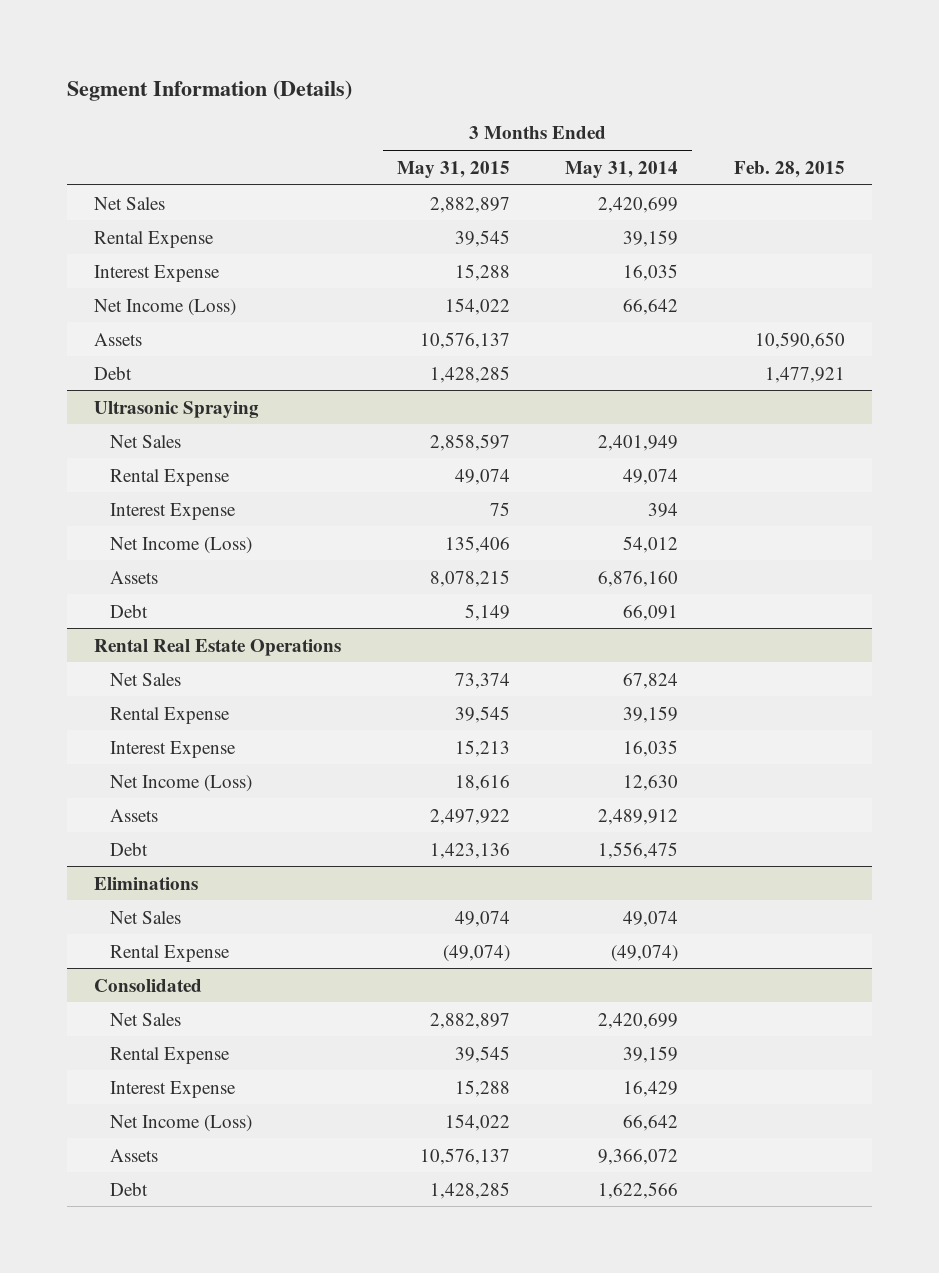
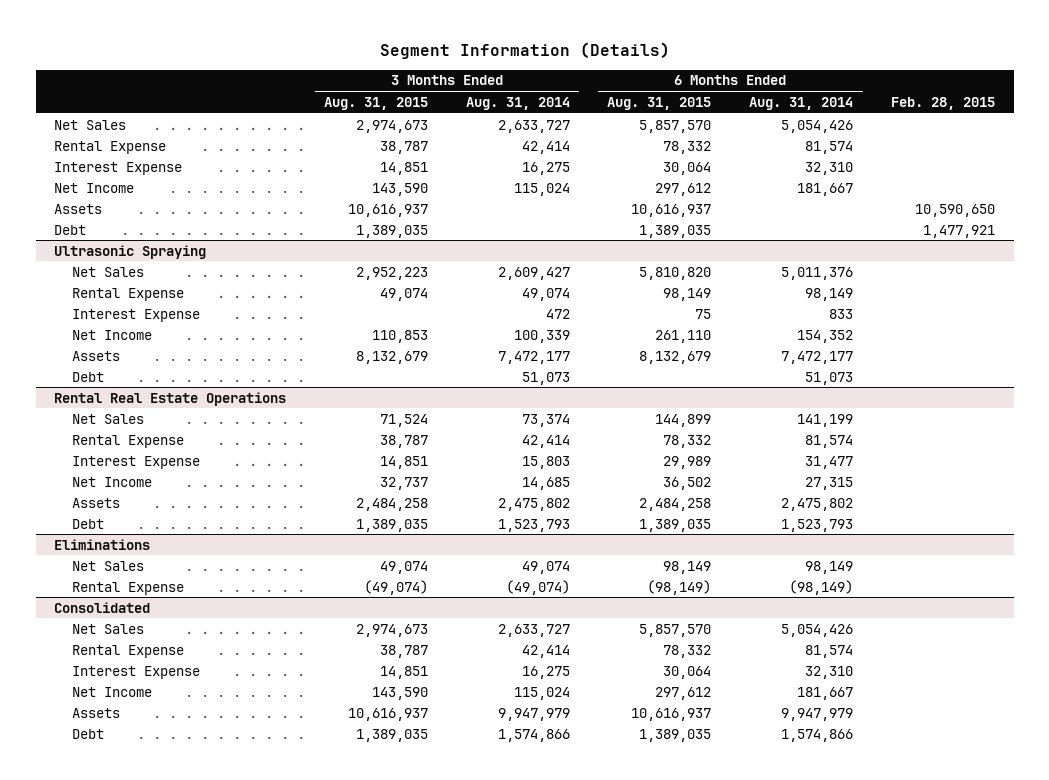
- | 3 Months Ended May 31, 2015 | 3 Months Ended May 31, 2014 | Feb. 28, 2015
+ | 3 Months Ended Aug. 31, 2015 | 3 Months Ended Aug. 31, 2014 | 6 Months Ended Aug. 31, 2015 | 6 Months Ended Aug. 31, 2014 | Feb. 28, 2015
- Net Income (Loss) | 154,022 | 66,642 |
+ Net Income | 143,590 | 115,024 | 297,612 | 181,667 |
@ Ultrasonic Spraying
- Net Income (Loss) | 135,406 | 54,012 |
+ Net Income | 110,853 | 100,339 | 261,110 | 154,352 |
@ Rental Real Estate Operations
- Net Income (Loss) | 18,616 | 12,630 |
+ Net Income | 32,737 | 14,685 | 36,502 | 27,315 |
@ Consolidated
- Net Income (Loss) | 154,022 | 66,642 |
+ Net Income | 143,590 | 115,024 | 297,612 | 181,667 |

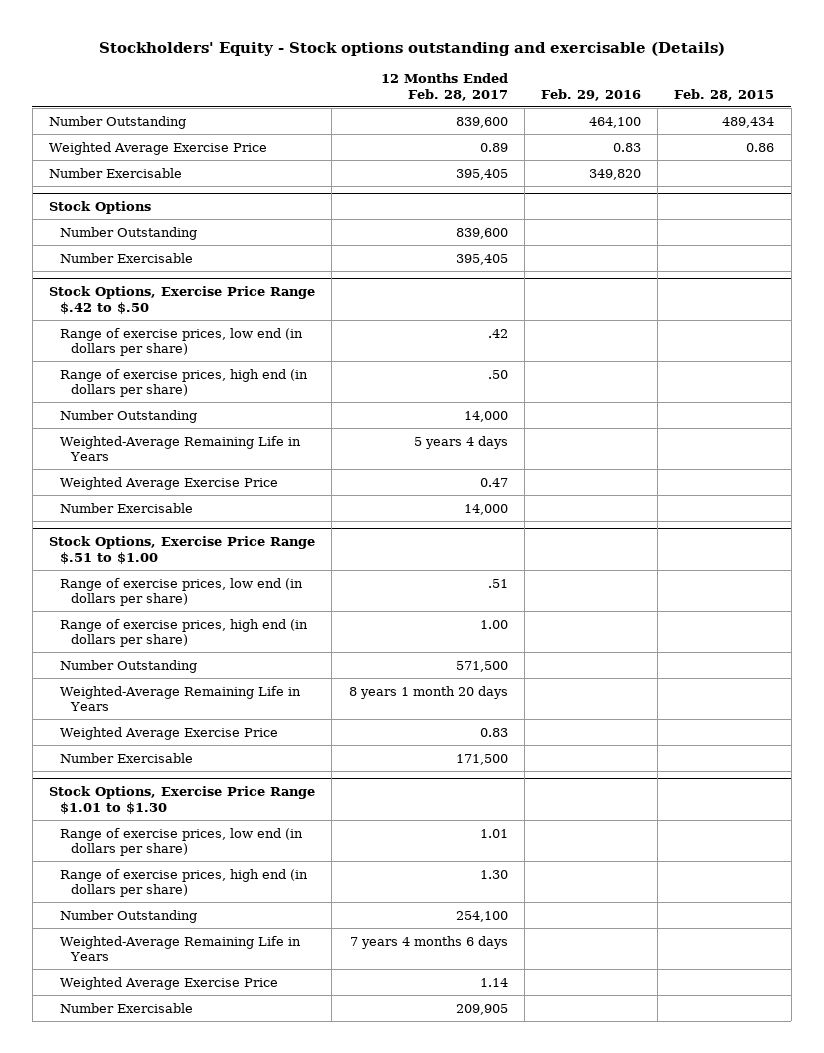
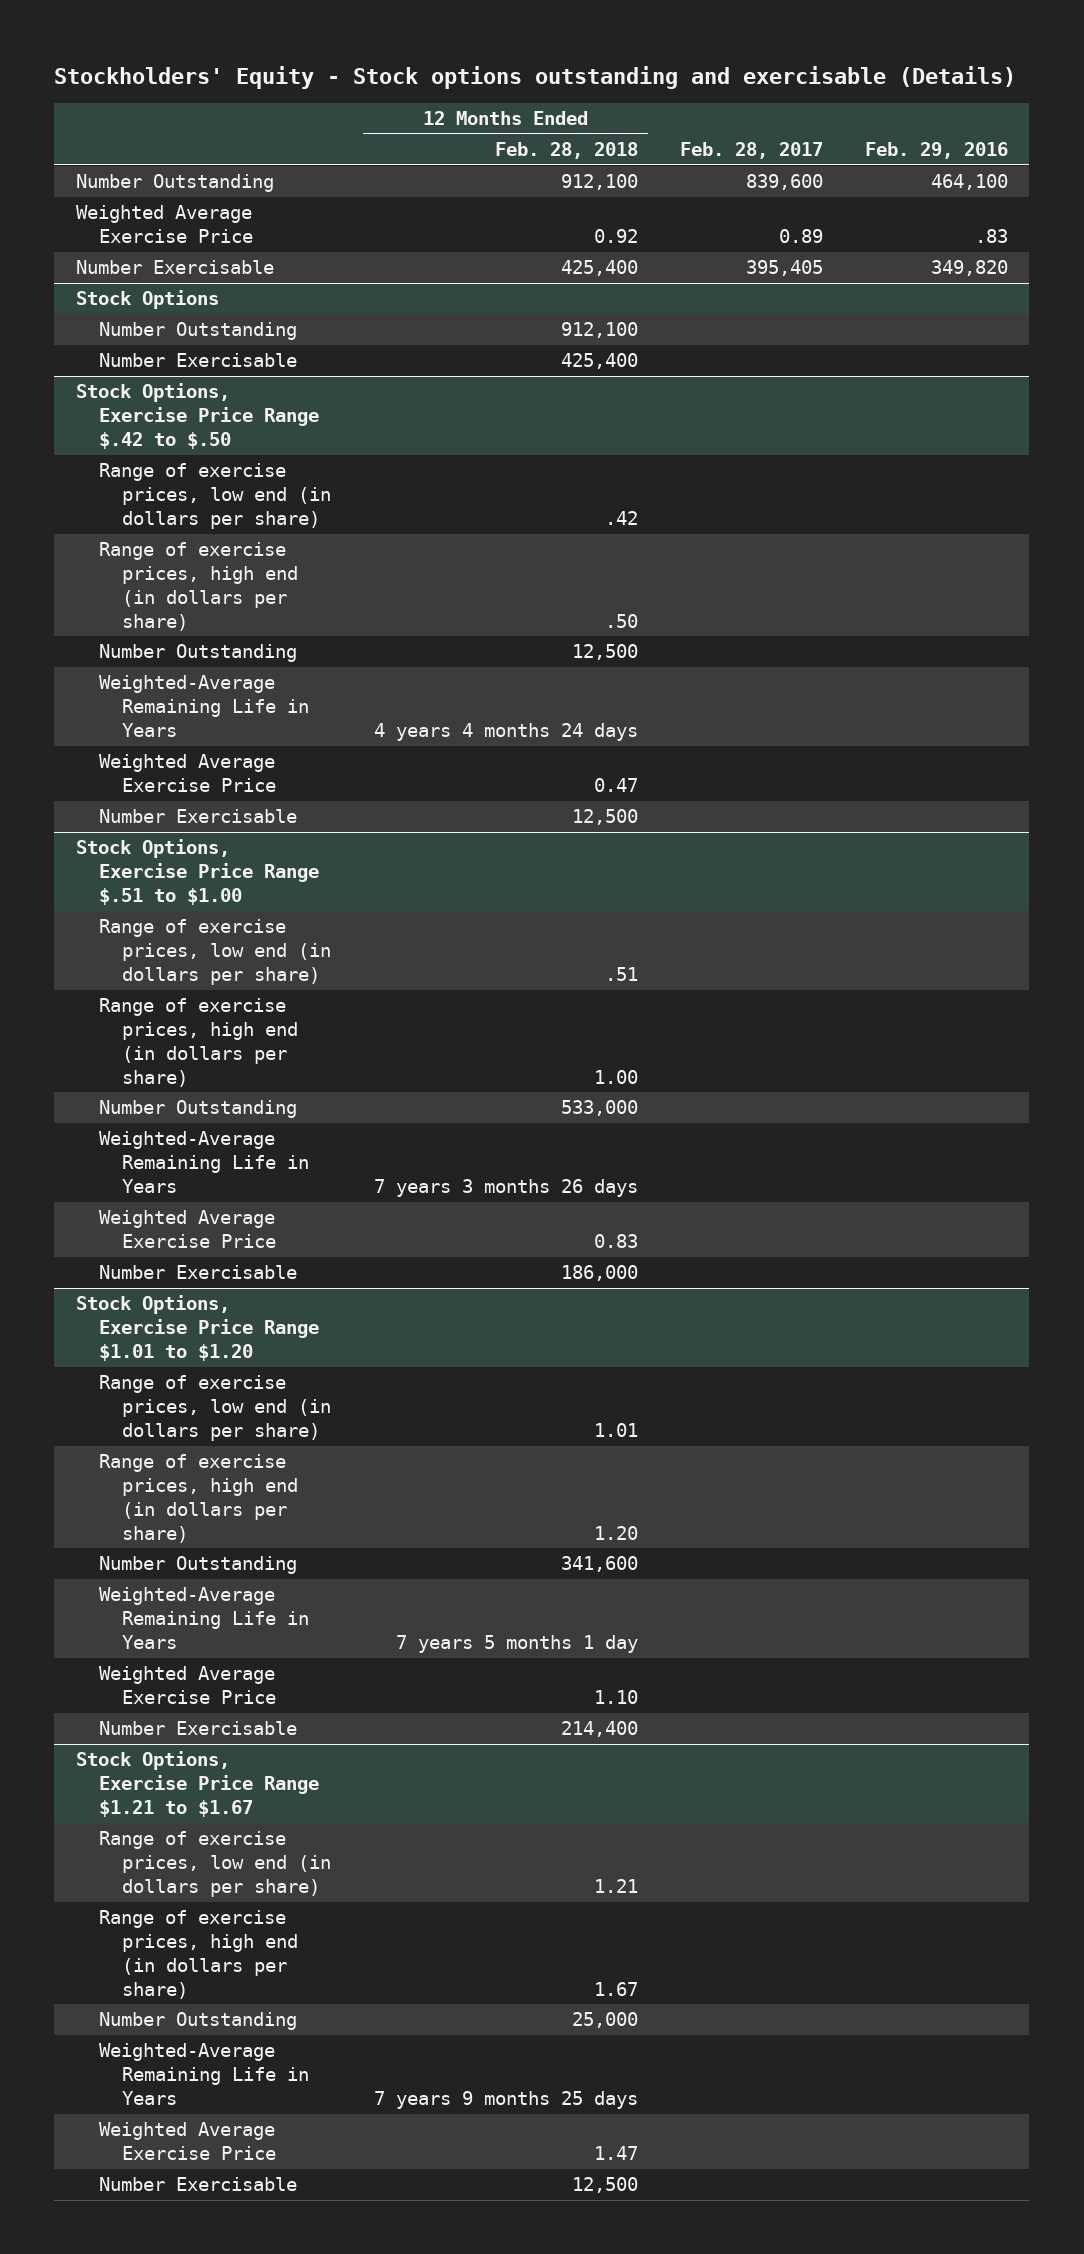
- | 12 Months Ended Feb. 28, 2017 | Feb. 29, 2016 | Feb. 28, 2015
+ | 12 Months Ended Feb. 28, 2018 | Feb. 28, 2017 | Feb. 29, 2016
- Weighted Average Exercise Price | 0.89 | 0.83 | 0.86
+ Weighted Average Exercise Price | 0.92 | 0.89 | .83
- Stock Options, Exercise Price Range $1.01 to $1.30
+ Stock Options, Exercise Price Range $1.01 to $1.20
+ Stock Options, Exercise Price Range $1.21 to $1.67
+ Range of exercise prices, low end (in dollars per share) | 1.21 | |
+ Range of exercise prices, high end (in dollars per share) | 1.67 | |
+ Number Outstanding | 25,000 | |
+ Weighted-Average Remaining Life in Years | 7 years 9 months 25 days | |
+ Weighted Average Exercise Price | 1.47 | |
+ Number Exercisable | 12,500 | |

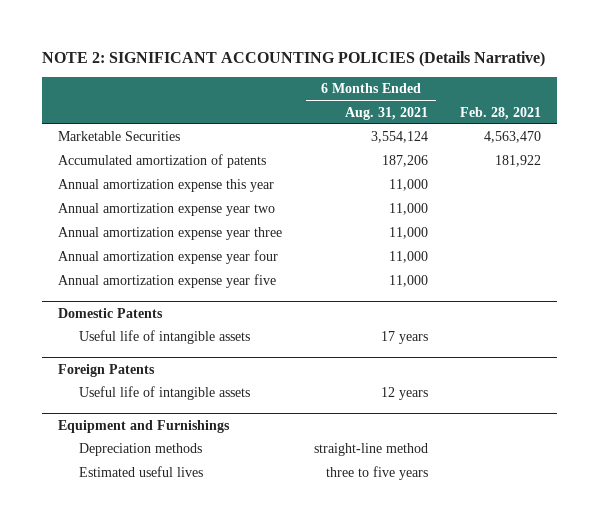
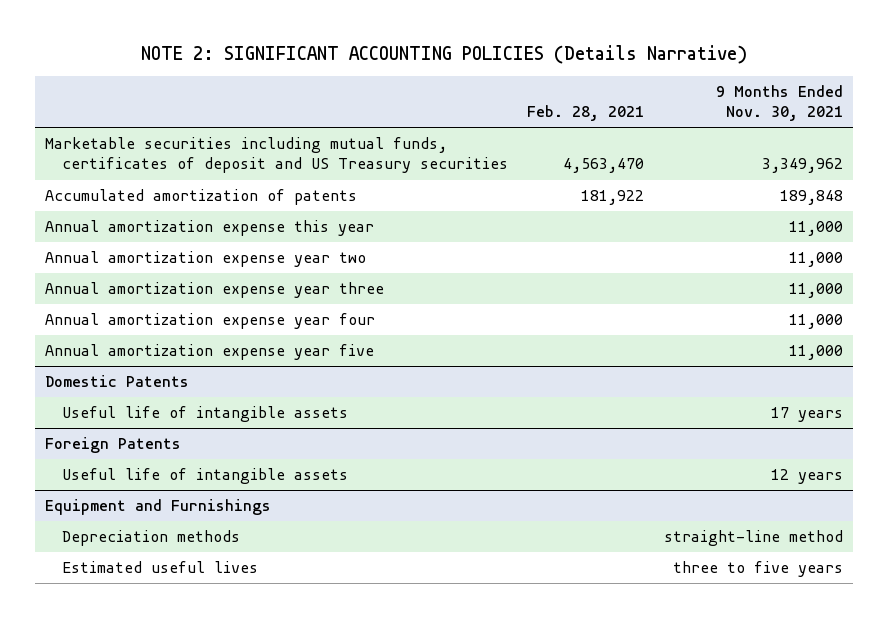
- | 6 Months Ended Aug. 31, 2021 | Feb. 28, 2021
+ | Feb. 28, 2021 | 9 Months Ended Nov. 30, 2021
- Marketable Securities | 3,554,124 | 4,563,470
+ Marketable securities including mutual funds, certificates of deposit and US Treasury securities | 4,563,470 | 3,349,962

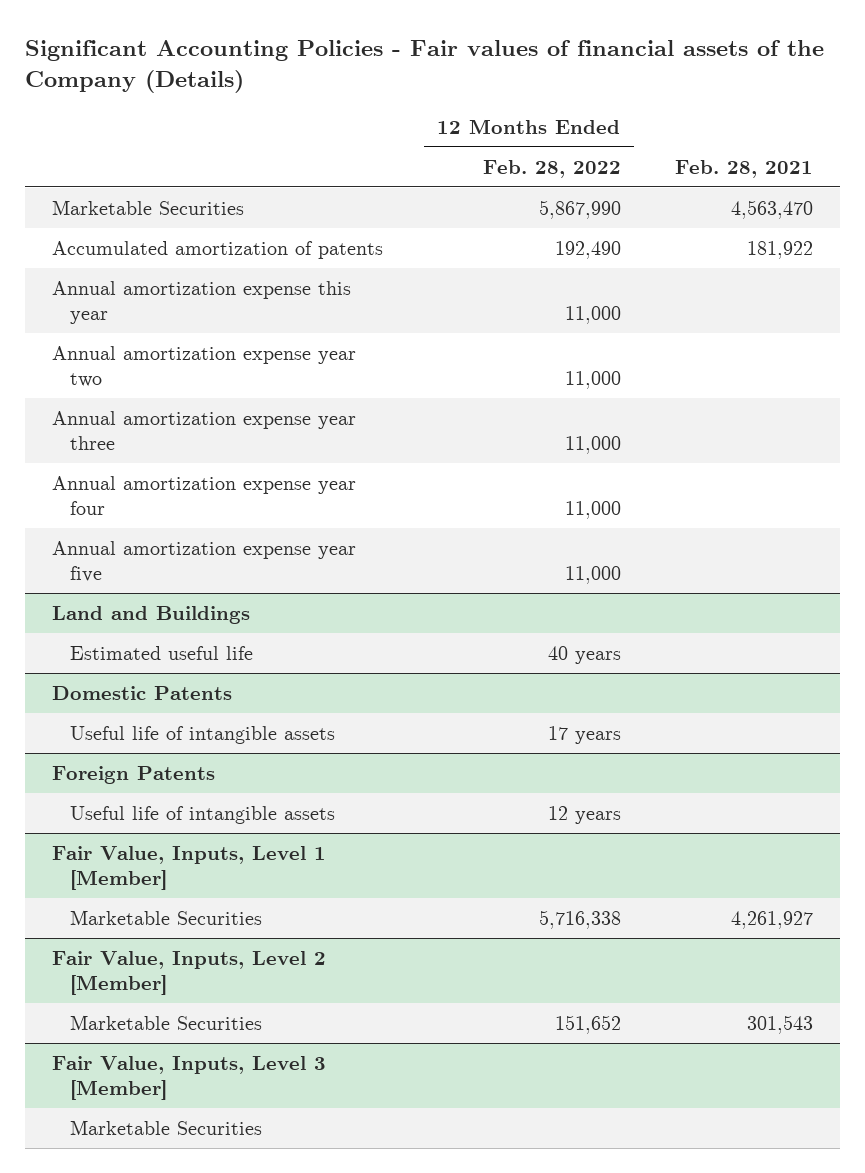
- NOTE 2: SIGNIFICANT ACCOUNTING POLICIES (Details Narrative)
+ Significant Accounting Policies - Fair values of financial assets of the Company (Details)
- | Feb. 28, 2021 | 9 Months Ended Nov. 30, 2021
+ | 12 Months Ended Feb. 28, 2022 | Feb. 28, 2021
- Marketable securities including mutual funds, certificates of deposit and US Treasury securities | 4,563,470 | 3,349,962
+ Marketable Securities | 5,867,990 | 4,563,470
+ Land and Buildings
+ Estimated useful life | 40 years |
- Equipment and Furnishings
- Depreciation methods | | straight-line method
- Estimated useful lives | | three to five years
+ Fair Value, Inputs, Level 1 [Member]
+ Marketable Securities | 5,716,338 | 4,261,927
+ Fair Value, Inputs, Level 2 [Member]
+ Marketable Securities | 151,652 | 301,543
+ Fair Value, Inputs, Level 3 [Member]
+ Marketable Securities

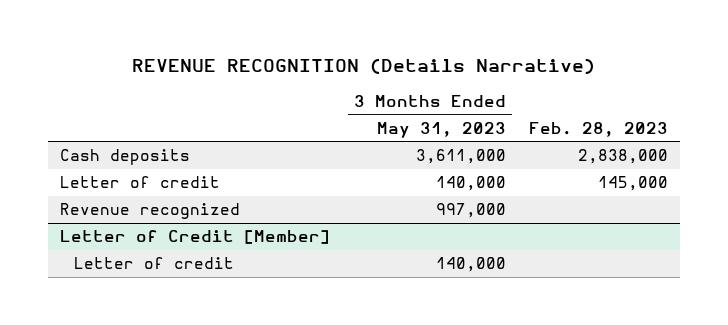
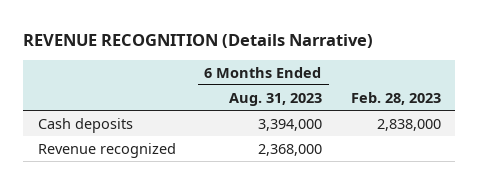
- | 3 Months Ended May 31, 2023 | Feb. 28, 2023
+ | 6 Months Ended Aug. 31, 2023 | Feb. 28, 2023
- Letter of credit | 140,000 | 145,000
- Letter of Credit [Member]
- Letter of credit | 140,000 |

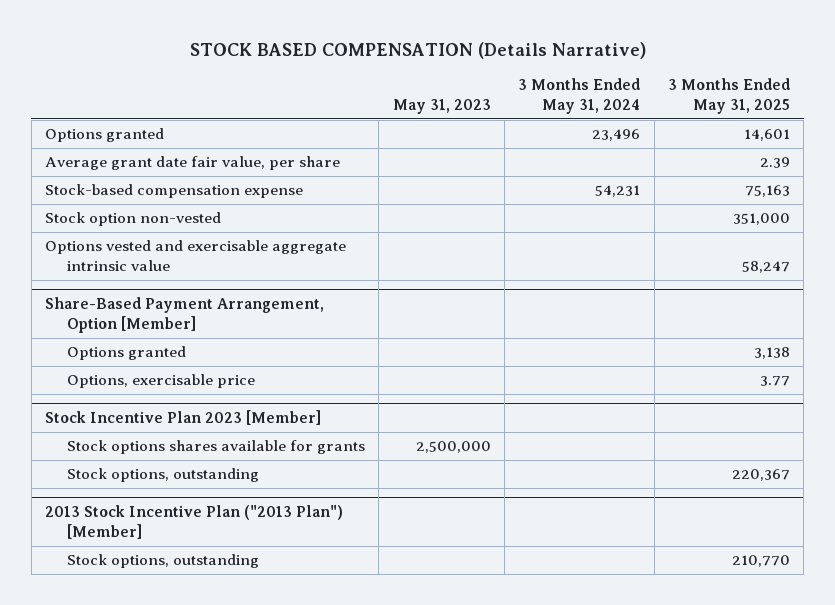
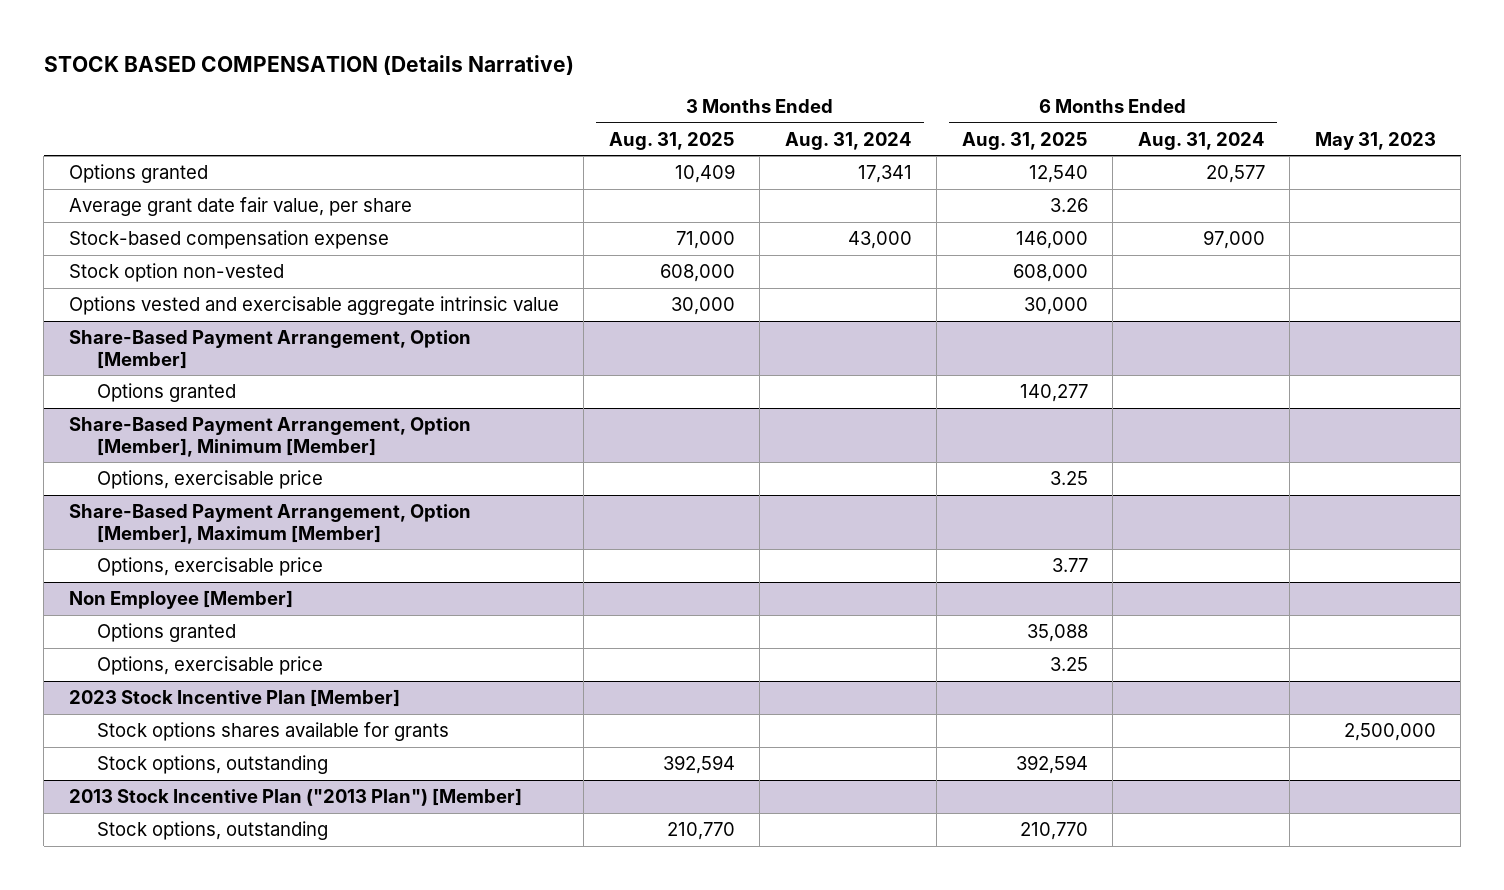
- | May 31, 2023 | 3 Months Ended May 31, 2024 | 3 Months Ended May 31, 2025
+ | 3 Months Ended Aug. 31, 2025 | 3 Months Ended Aug. 31, 2024 | 6 Months Ended Aug. 31, 2025 | 6 Months Ended Aug. 31, 2024 | May 31, 2023
@ Share-Based Payment Arrangement, Option [Member]
- Options, exercisable price | | | 3.77
- Stock Incentive Plan 2023 [Member]
+ Share-Based Payment Arrangement, Option [Member], Minimum [Member]
+ Options, exercisable price | | | 3.25 | |
+ Share-Based Payment Arrangement, Option [Member], Maximum [Member]
+ Options, exercisable price | | | 3.77 | |
+ Non Employee [Member]
+ Options granted | | | 35,088 | |
+ Options, exercisable price | | | 3.25 | |
+ 2023 Stock Incentive Plan [Member]

